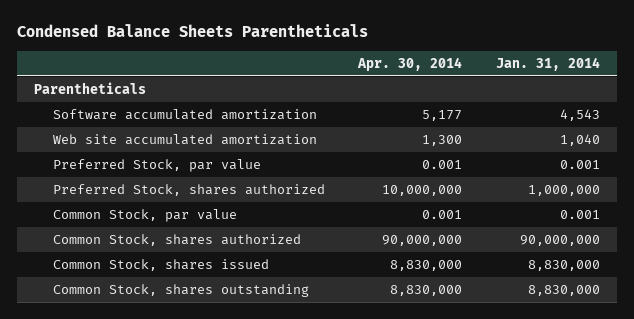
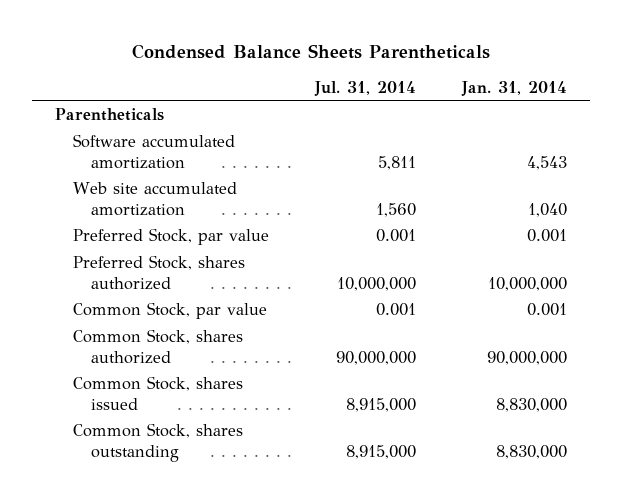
- | Apr. 30, 2014 | Jan. 31, 2014
+ | Jul. 31, 2014 | Jan. 31, 2014
- Preferred Stock, shares authorized | 10,000,000 | 1,000,000
+ Preferred Stock, shares authorized | 10,000,000 | 10,000,000

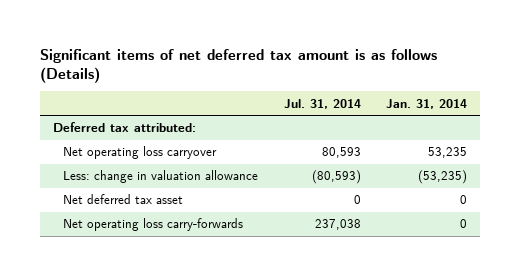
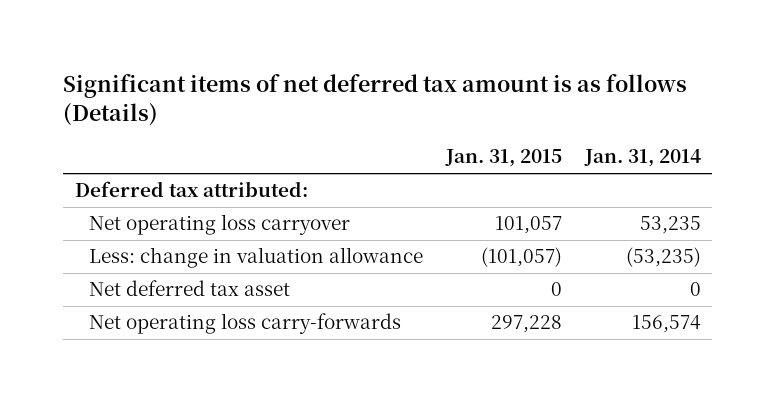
- | Jul. 31, 2014 | Jan. 31, 2014
+ | Jan. 31, 2015 | Jan. 31, 2014
- Net operating loss carry-forwards | 237,038 | 0
+ Net operating loss carry-forwards | 297,228 | 156,574

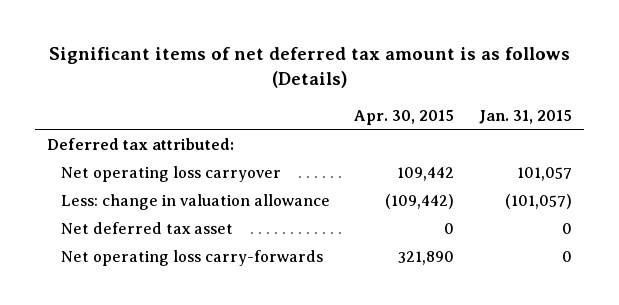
- | Jan. 31, 2015 | Jan. 31, 2014
+ | Apr. 30, 2015 | Jan. 31, 2015
- Net operating loss carry-forwards | 297,228 | 156,574
+ Net operating loss carry-forwards | 321,890 | 0

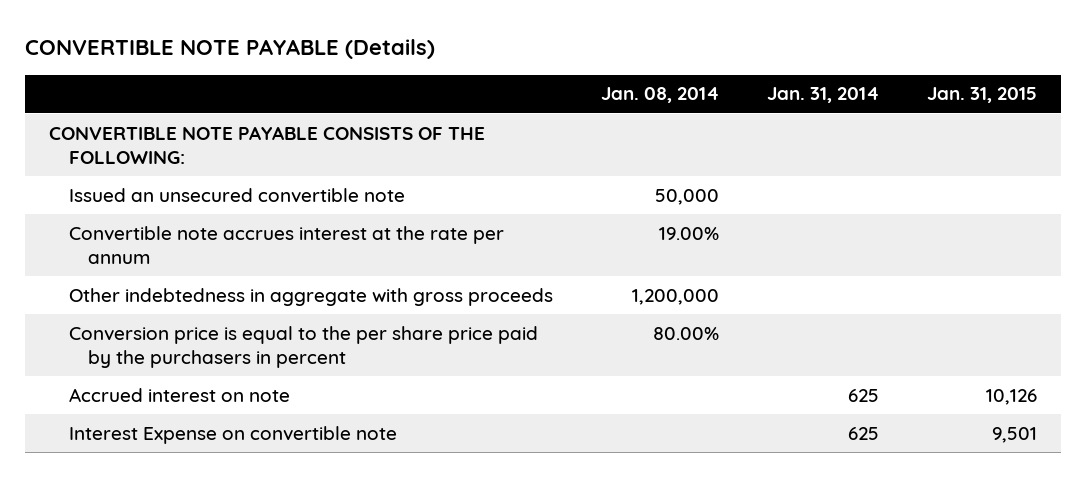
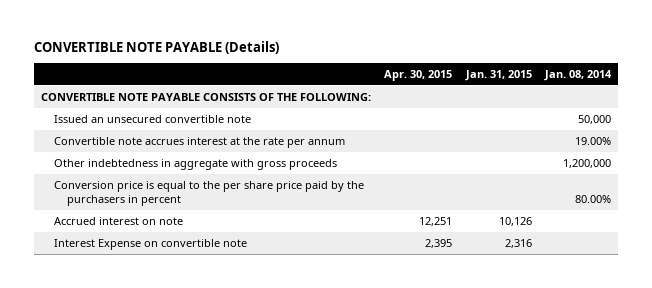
- | Jan. 08, 2014 | Jan. 31, 2014 | Jan. 31, 2015
+ | Apr. 30, 2015 | Jan. 31, 2015 | Jan. 08, 2014
- Interest Expense on convertible note | | 625 | 9,501
+ Interest Expense on convertible note | 2,395 | 2,316 |

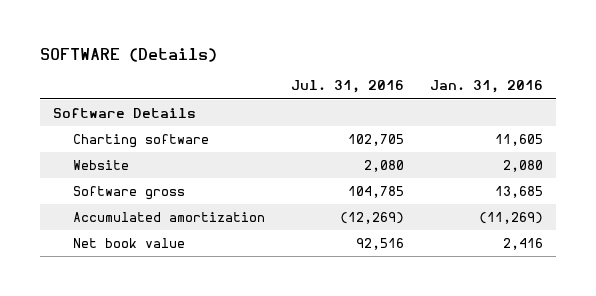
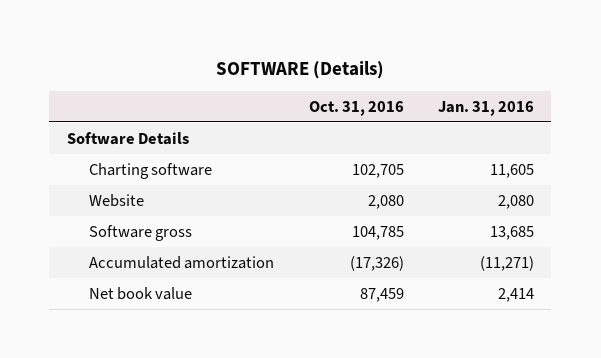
- | Jul. 31, 2016 | Jan. 31, 2016
+ | Oct. 31, 2016 | Jan. 31, 2016
- Accumulated amortization | (12,269) | (11,269)
- Net book value | 92,516 | 2,416
+ Accumulated amortization | (17,326) | (11,271)
+ Net book value | 87,459 | 2,414

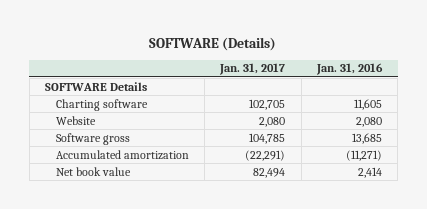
- | Oct. 31, 2016 | Jan. 31, 2016
+ | Jan. 31, 2017 | Jan. 31, 2016
- Software Details
+ SOFTWARE Details

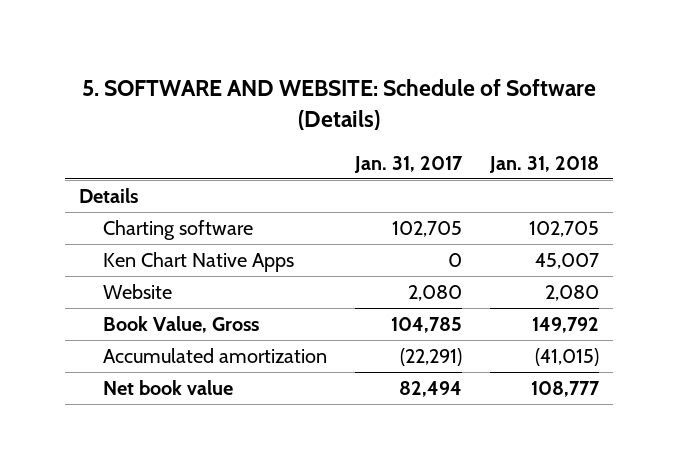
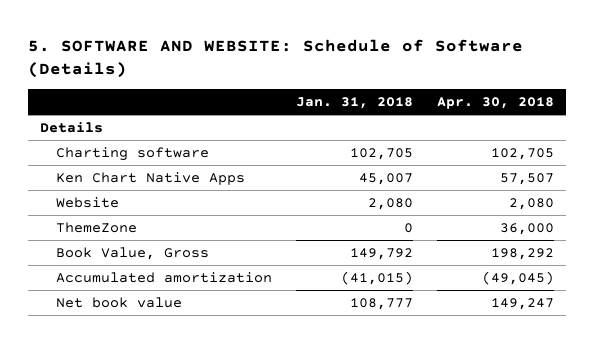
- | Jan. 31, 2017 | Jan. 31, 2018
+ | Jan. 31, 2018 | Apr. 30, 2018
+ ThemeZone | 0 | 36,000

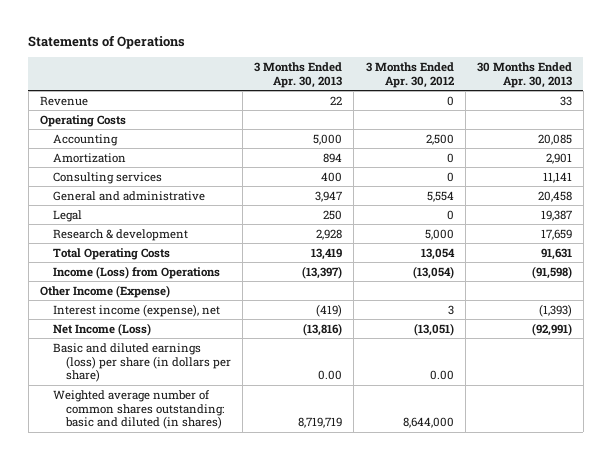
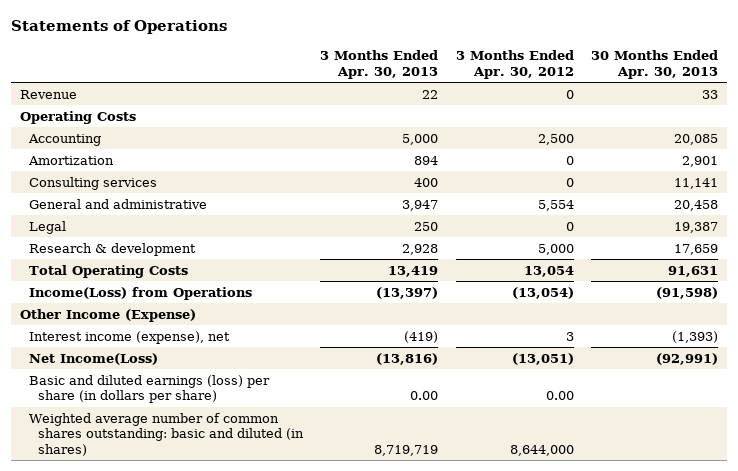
- Income (Loss) from Operations | (13,397) | (13,054) | (91,598)
+ Income(Loss) from Operations | (13,397) | (13,054) | (91,598)
- Net Income (Loss) | (13,816) | (13,051) | (92,991)
+ Net Income(Loss) | (13,816) | (13,051) | (92,991)

